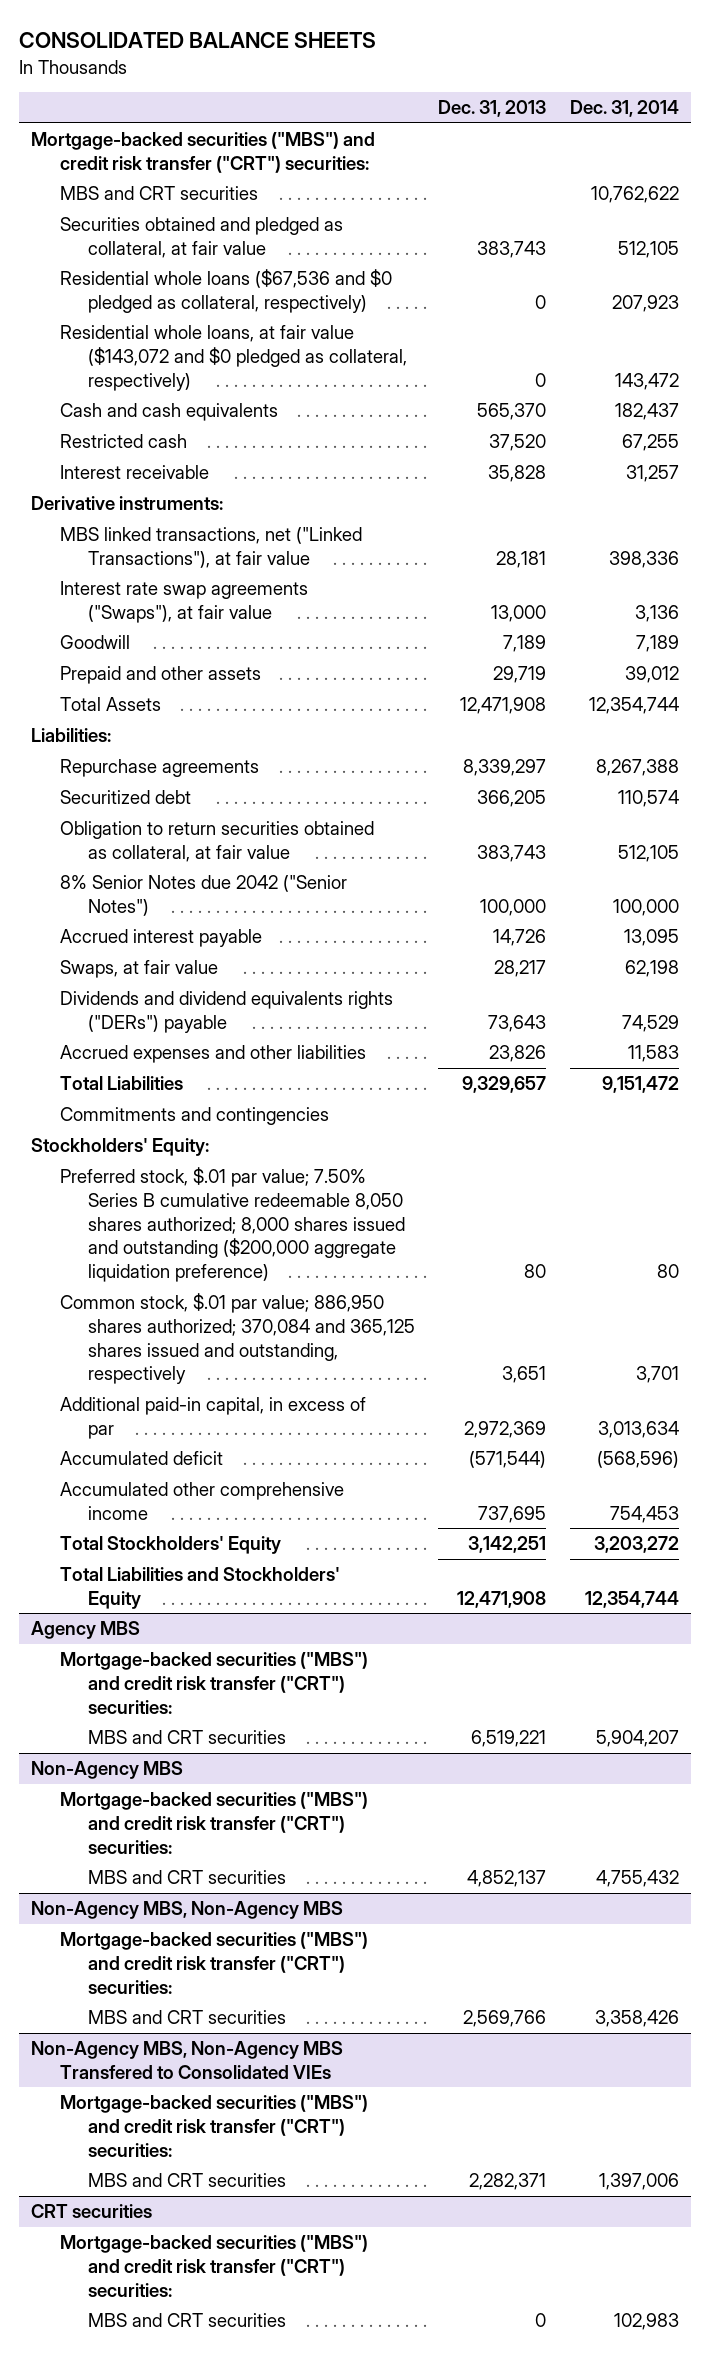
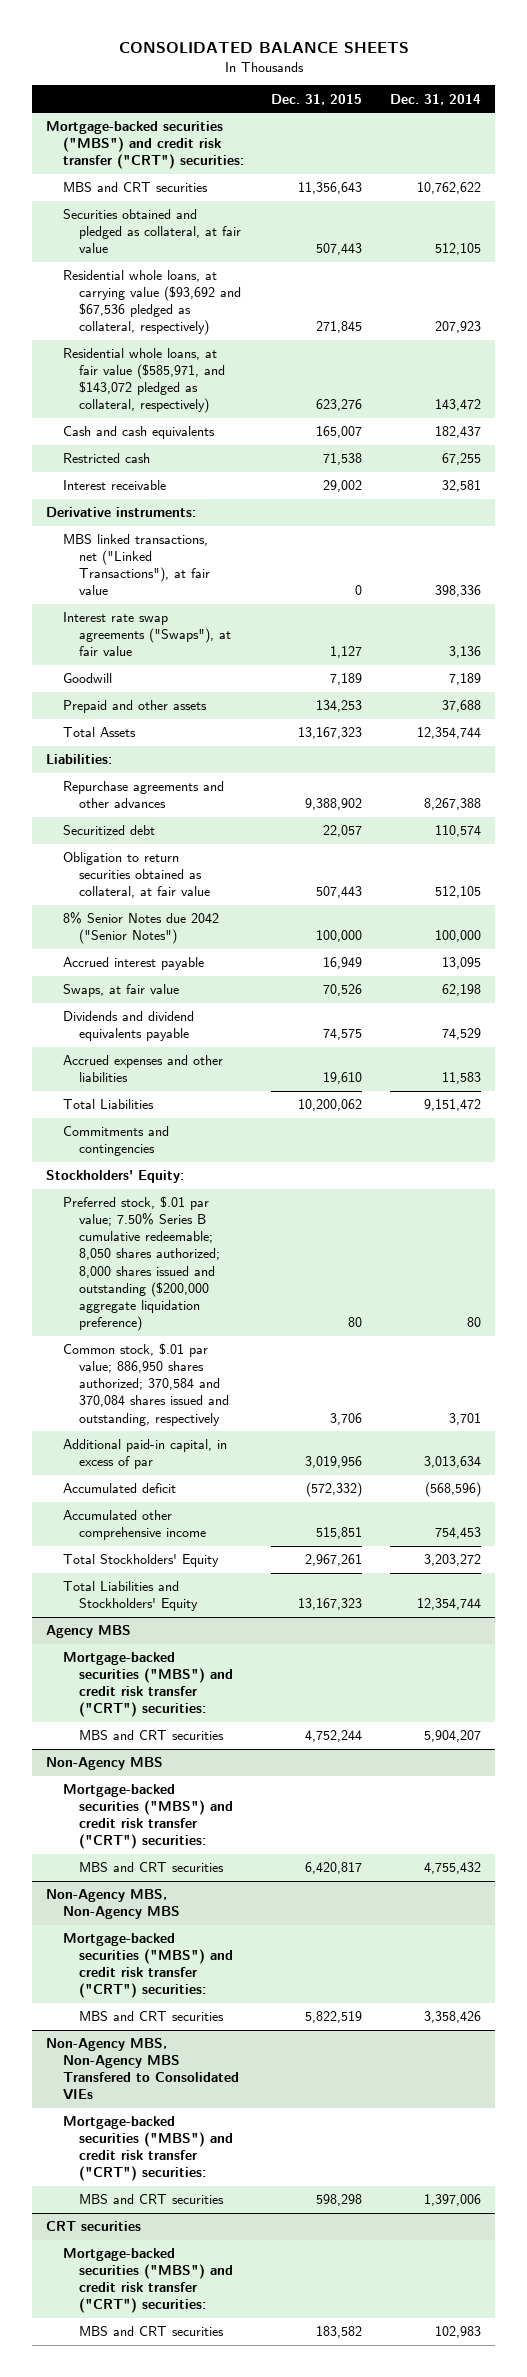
- | Dec. 31, 2013 | Dec. 31, 2014
+ | Dec. 31, 2015 | Dec. 31, 2014
- Residential whole loans ($67,536 and $0 pledged as collateral, respectively) | 0 | 207,923
- Residential whole loans, at fair value ($143,072 and $0 pledged as collateral, respectively) | 0 | 143,472
+ Residential whole loans, at carrying value ($93,692 and $67,536 pledged as collateral, respectively) | 271,845 | 207,923
+ Residential whole loans, at fair value ($585,971, and $143,072 pledged as collateral, respectively) | 623,276 | 143,472
- Interest receivable | 35,828 | 31,257
+ Interest receivable | 29,002 | 32,581
- Prepaid and other assets | 29,719 | 39,012
+ Prepaid and other assets | 134,253 | 37,688
- Repurchase agreements | 8,339,297 | 8,267,388
+ Repurchase agreements and other advances | 9,388,902 | 8,267,388
- Dividends and dividend equivalents rights ("DERs") payable | 73,643 | 74,529
+ Dividends and dividend equivalents payable | 74,575 | 74,529
- Preferred stock, $.01 par value; 7.50% Series B cumulative redeemable 8,050 shares authorized; 8,000 shares issued and outstanding ($200,000 aggregate liquidation preference) | 80 | 80
- Common stock, $.01 par value; 886,950 shares authorized; 370,084 and 365,125 shares issued and outstanding, respectively | 3,651 | 3,701
+ Preferred stock, $.01 par value; 7.50% Series B cumulative redeemable; 8,050 shares authorized; 8,000 shares issued and outstanding ($200,000 aggregate liquidation preference) | 80 | 80
+ Common stock, $.01 par value; 886,950 shares authorized; 370,584 and 370,084 shares issued and outstanding, respectively | 3,706 | 3,701

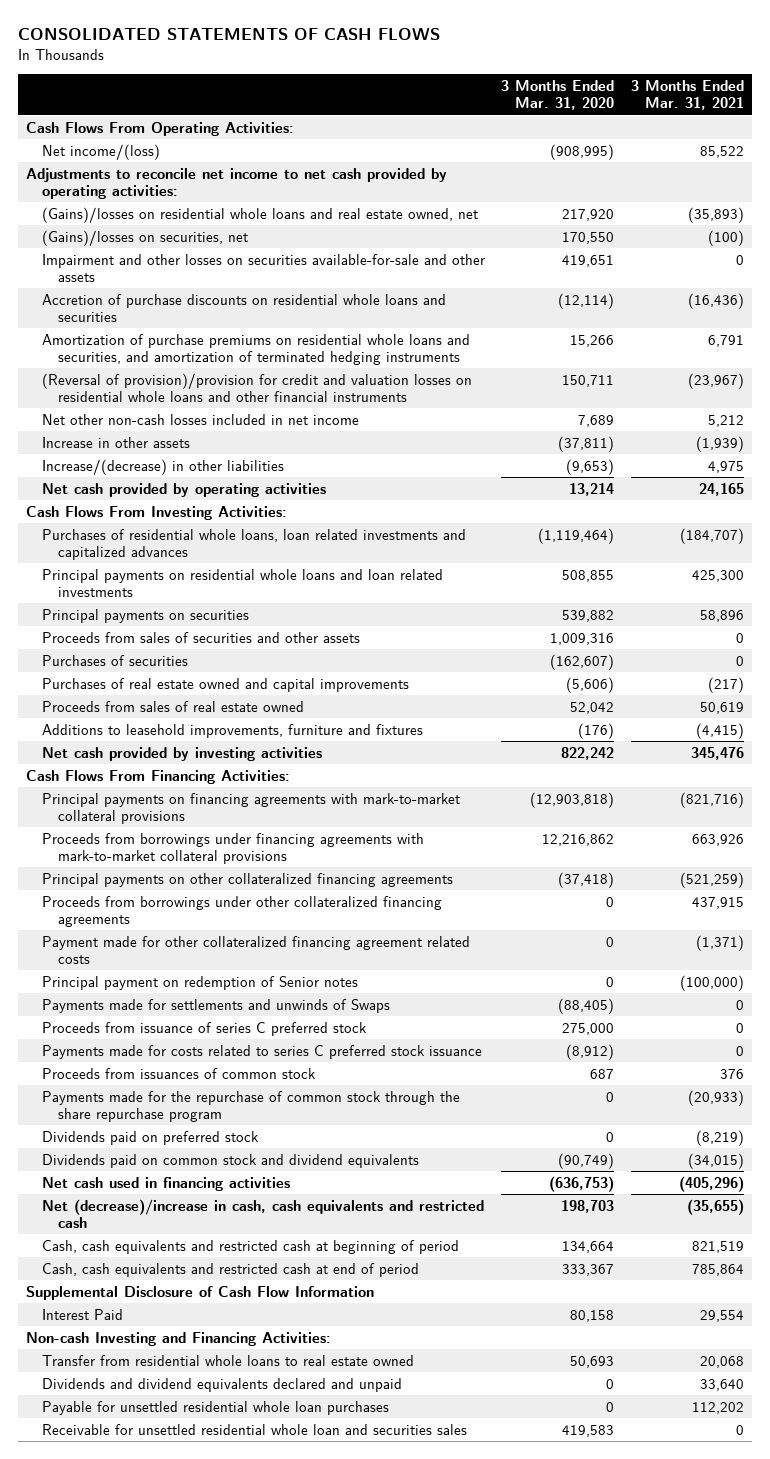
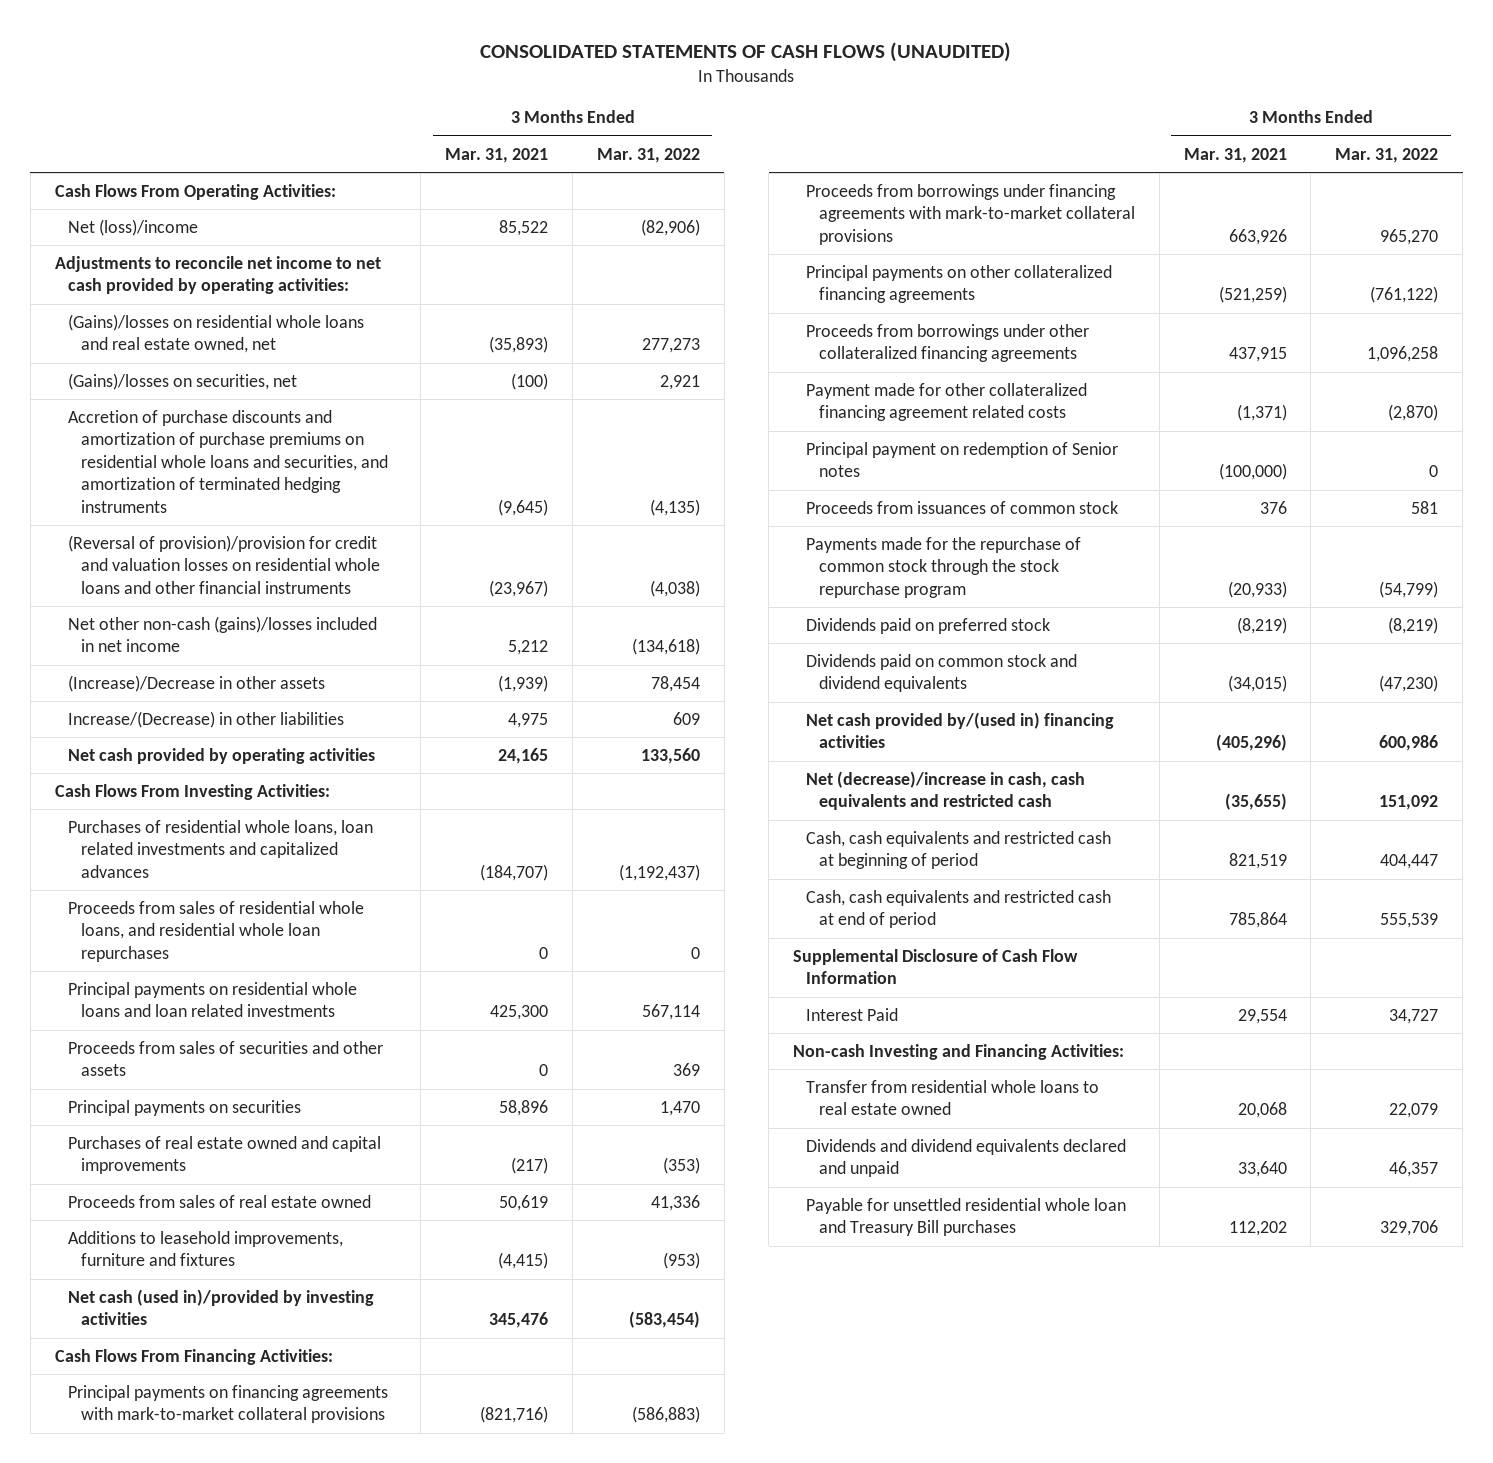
- CONSOLIDATED STATEMENTS OF CASH FLOWS
+ CONSOLIDATED STATEMENTS OF CASH FLOWS (UNAUDITED)
- | 3 Months Ended Mar. 31, 2020 | 3 Months Ended Mar. 31, 2021
+ | 3 Months Ended Mar. 31, 2021 | 3 Months Ended Mar. 31, 2022
- Net income/(loss) | (908,995) | 85,522
+ Net (loss)/income | 85,522 | (82,906)
- Impairment and other losses on securities available-for-sale and other assets | 419,651 | 0
- Accretion of purchase discounts on residential whole loans and securities | (12,114) | (16,436)
- Amortization of purchase premiums on residential whole loans and securities, and amortization of terminated hedging instruments | 15,266 | 6,791
+ Accretion of purchase discounts and amortization of purchase premiums on residential whole loans and securities, and amortization of terminated hedging instruments | (9,645) | (4,135)
- Net other non-cash losses included in net income | 7,689 | 5,212
- Increase in other assets | (37,811) | (1,939)
- Increase/(decrease) in other liabilities | (9,653) | 4,975
+ Net other non-cash (gains)/losses included in net income | 5,212 | (134,618)
+ (Increase)/Decrease in other assets | (1,939) | 78,454
+ Increase/(Decrease) in other liabilities | 4,975 | 609
+ Proceeds from sales of residential whole loans, and residential whole loan repurchases | 0 | 0
- Purchases of securities | (162,607) | 0
moved down: Principal payments on securities | 58,896 | 1,470
- Net cash provided by investing activities | 822,242 | 345,476
+ Net cash (used in)/provided by investing activities | 345,476 | (583,454)
- Payments made for settlements and unwinds of Swaps | (88,405) | 0
- Proceeds from issuance of series C preferred stock | 275,000 | 0
- Payments made for costs related to series C preferred stock issuance | (8,912) | 0
- Payments made for the repurchase of common stock through the share repurchase program | 0 | (20,933)
+ Payments made for the repurchase of common stock through the stock repurchase program | (20,933) | (54,799)
- Net cash used in financing activities | (636,753) | (405,296)
+ Net cash provided by/(used in) financing activities | (405,296) | 600,986
- Payable for unsettled residential whole loan purchases | 0 | 112,202
- Receivable for unsettled residential whole loan and securities sales | 419,583 | 0
+ Payable for unsettled residential whole loan and Treasury Bill purchases | 112,202 | 329,706

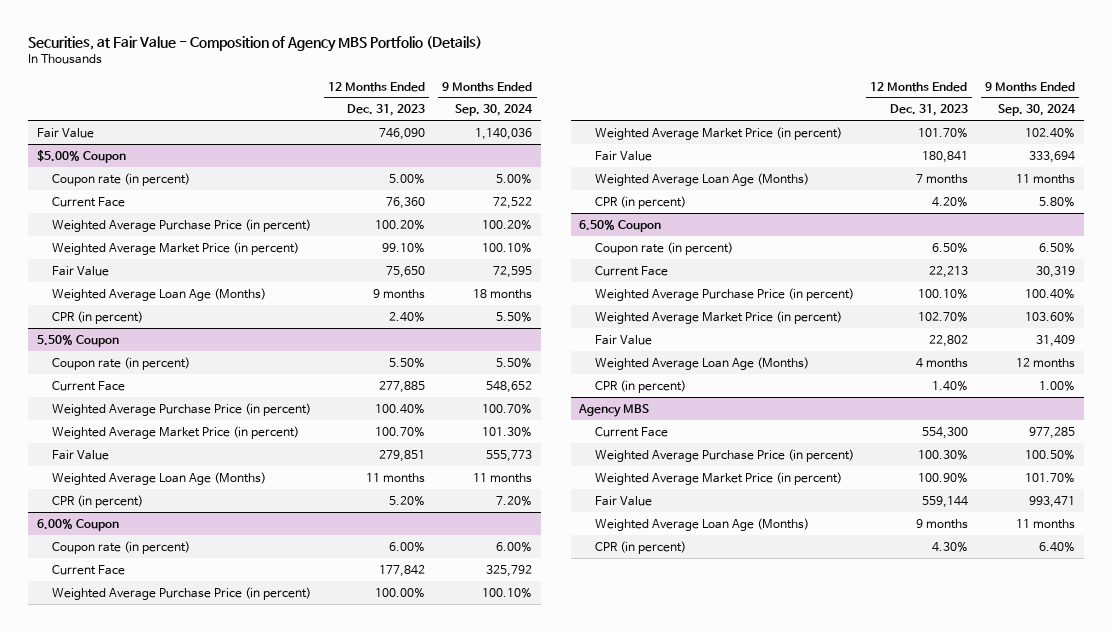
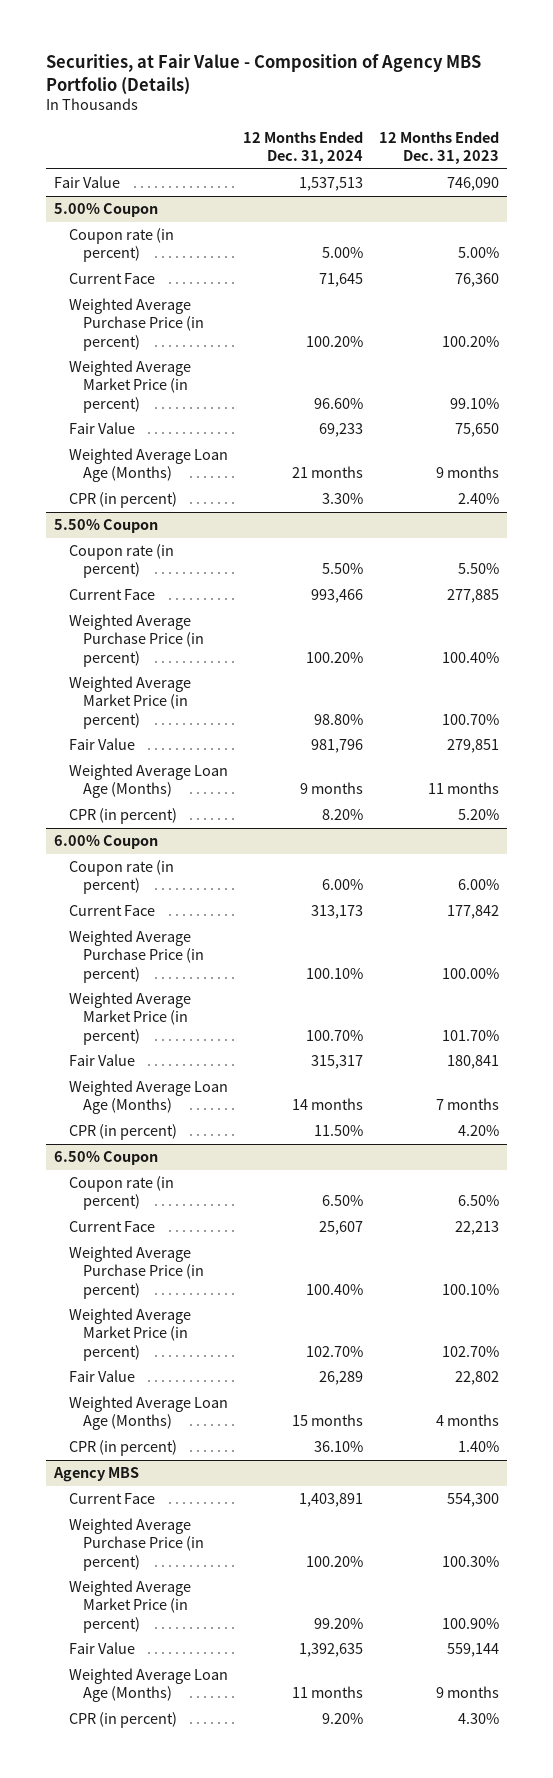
- | 12 Months Ended Dec. 31, 2023 | 9 Months Ended Sep. 30, 2024
+ | 12 Months Ended Dec. 31, 2024 | 12 Months Ended Dec. 31, 2023
- $5.00% Coupon
+ 5.00% Coupon

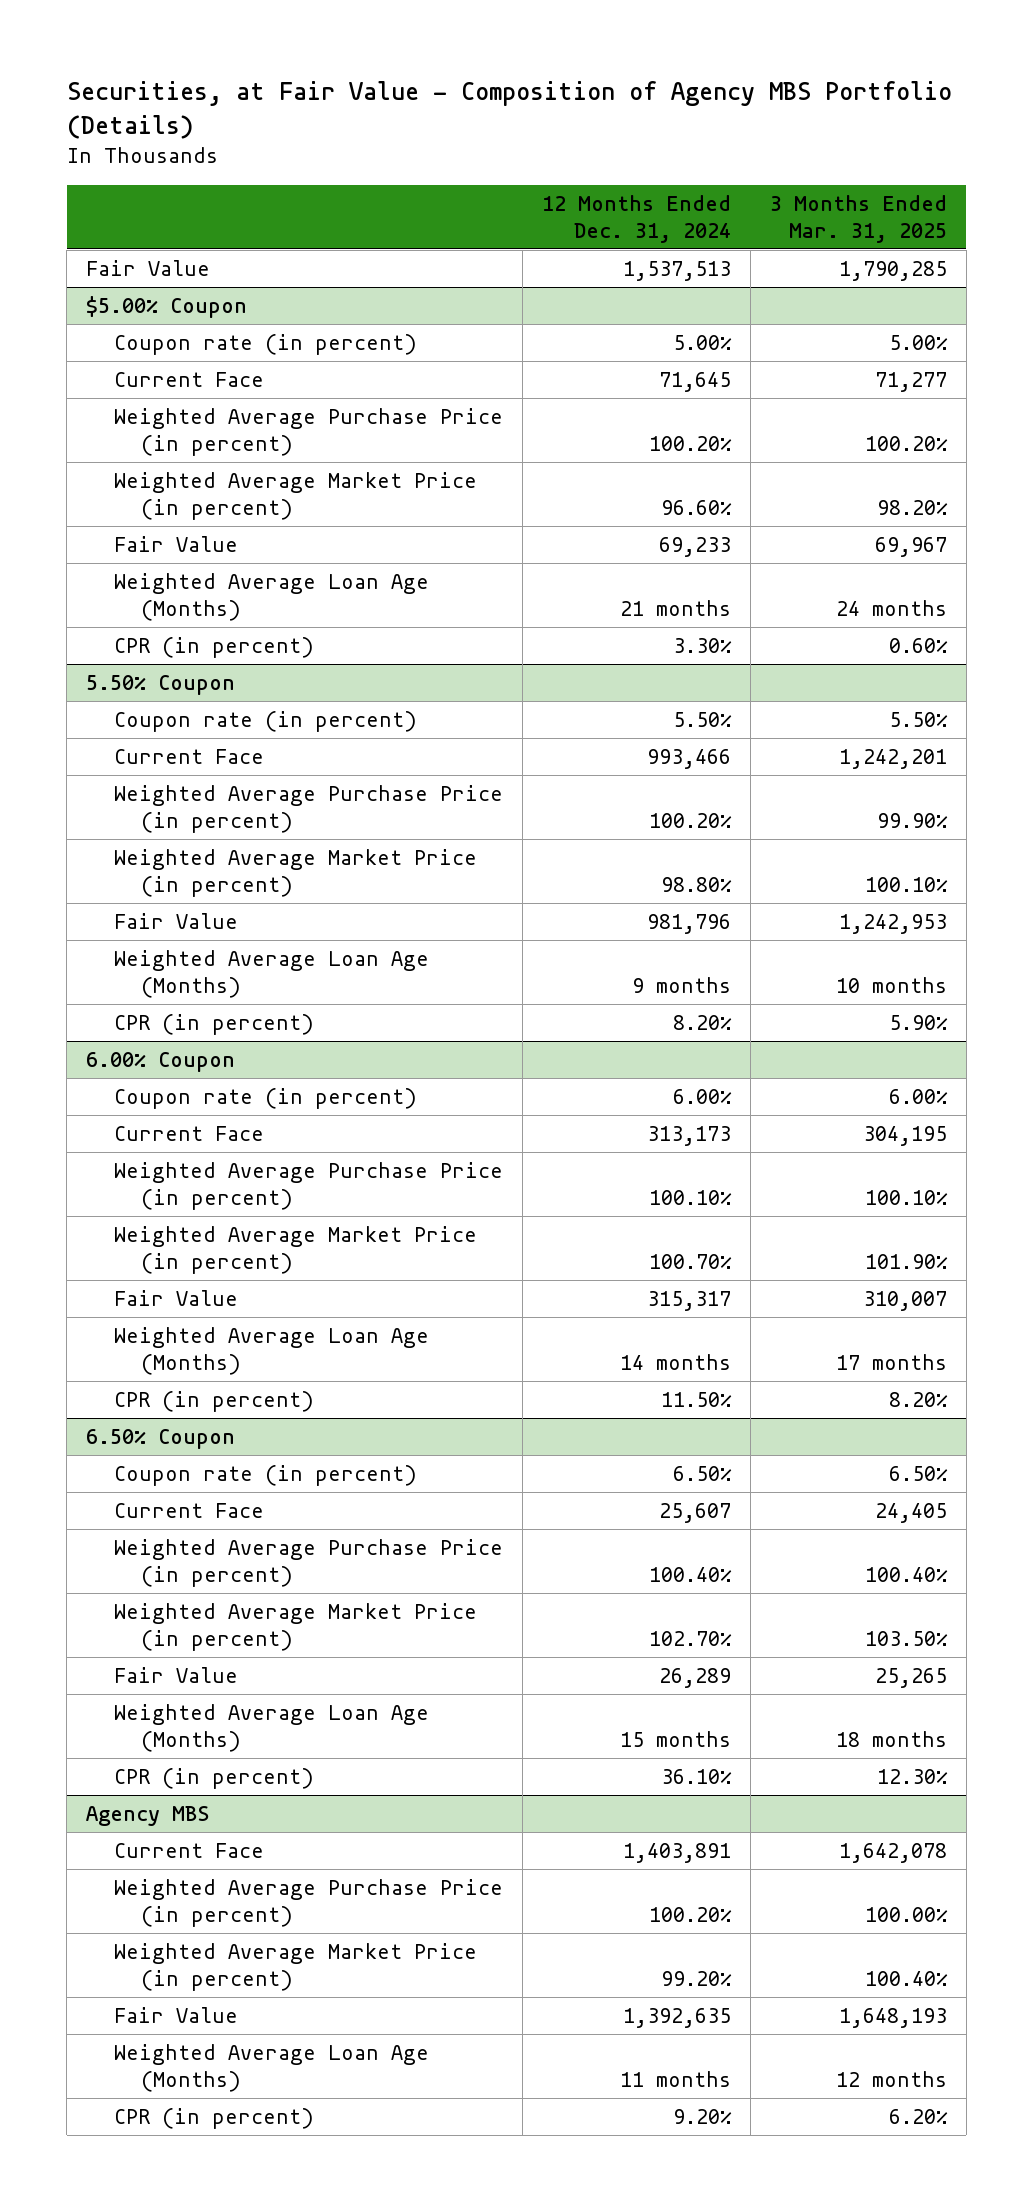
- | 12 Months Ended Dec. 31, 2024 | 12 Months Ended Dec. 31, 2023
+ | 12 Months Ended Dec. 31, 2024 | 3 Months Ended Mar. 31, 2025
- 5.00% Coupon
+ $5.00% Coupon

